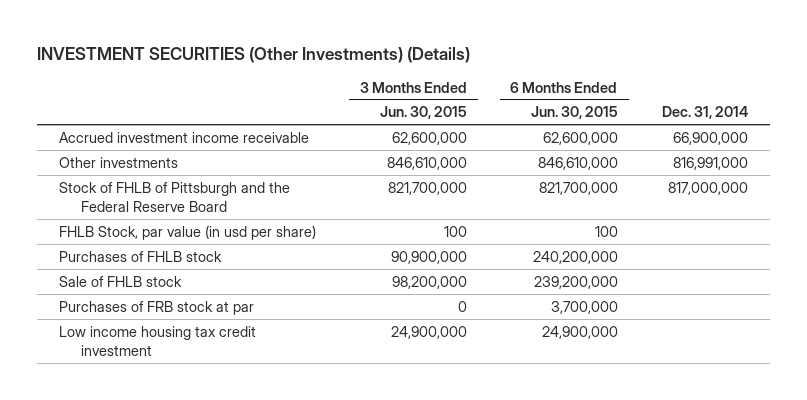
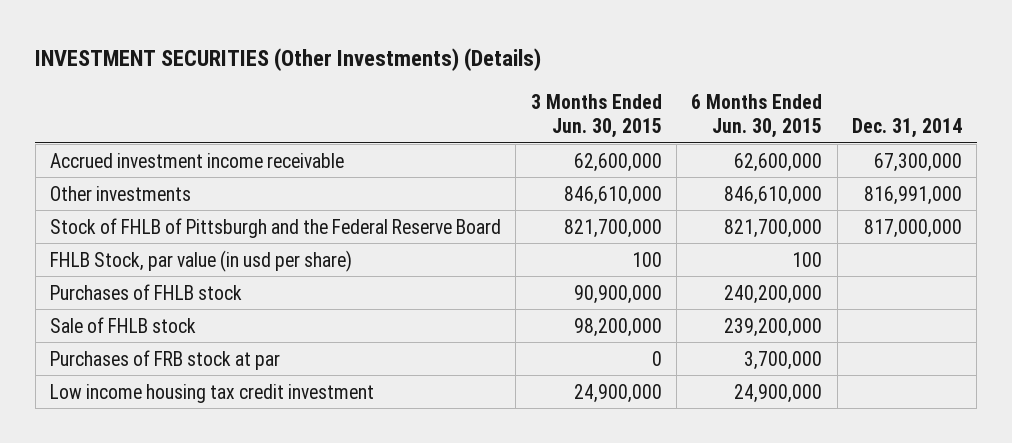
- Accrued investment income receivable | 62,600,000 | 62,600,000 | 66,900,000
+ Accrued investment income receivable | 62,600,000 | 62,600,000 | 67,300,000

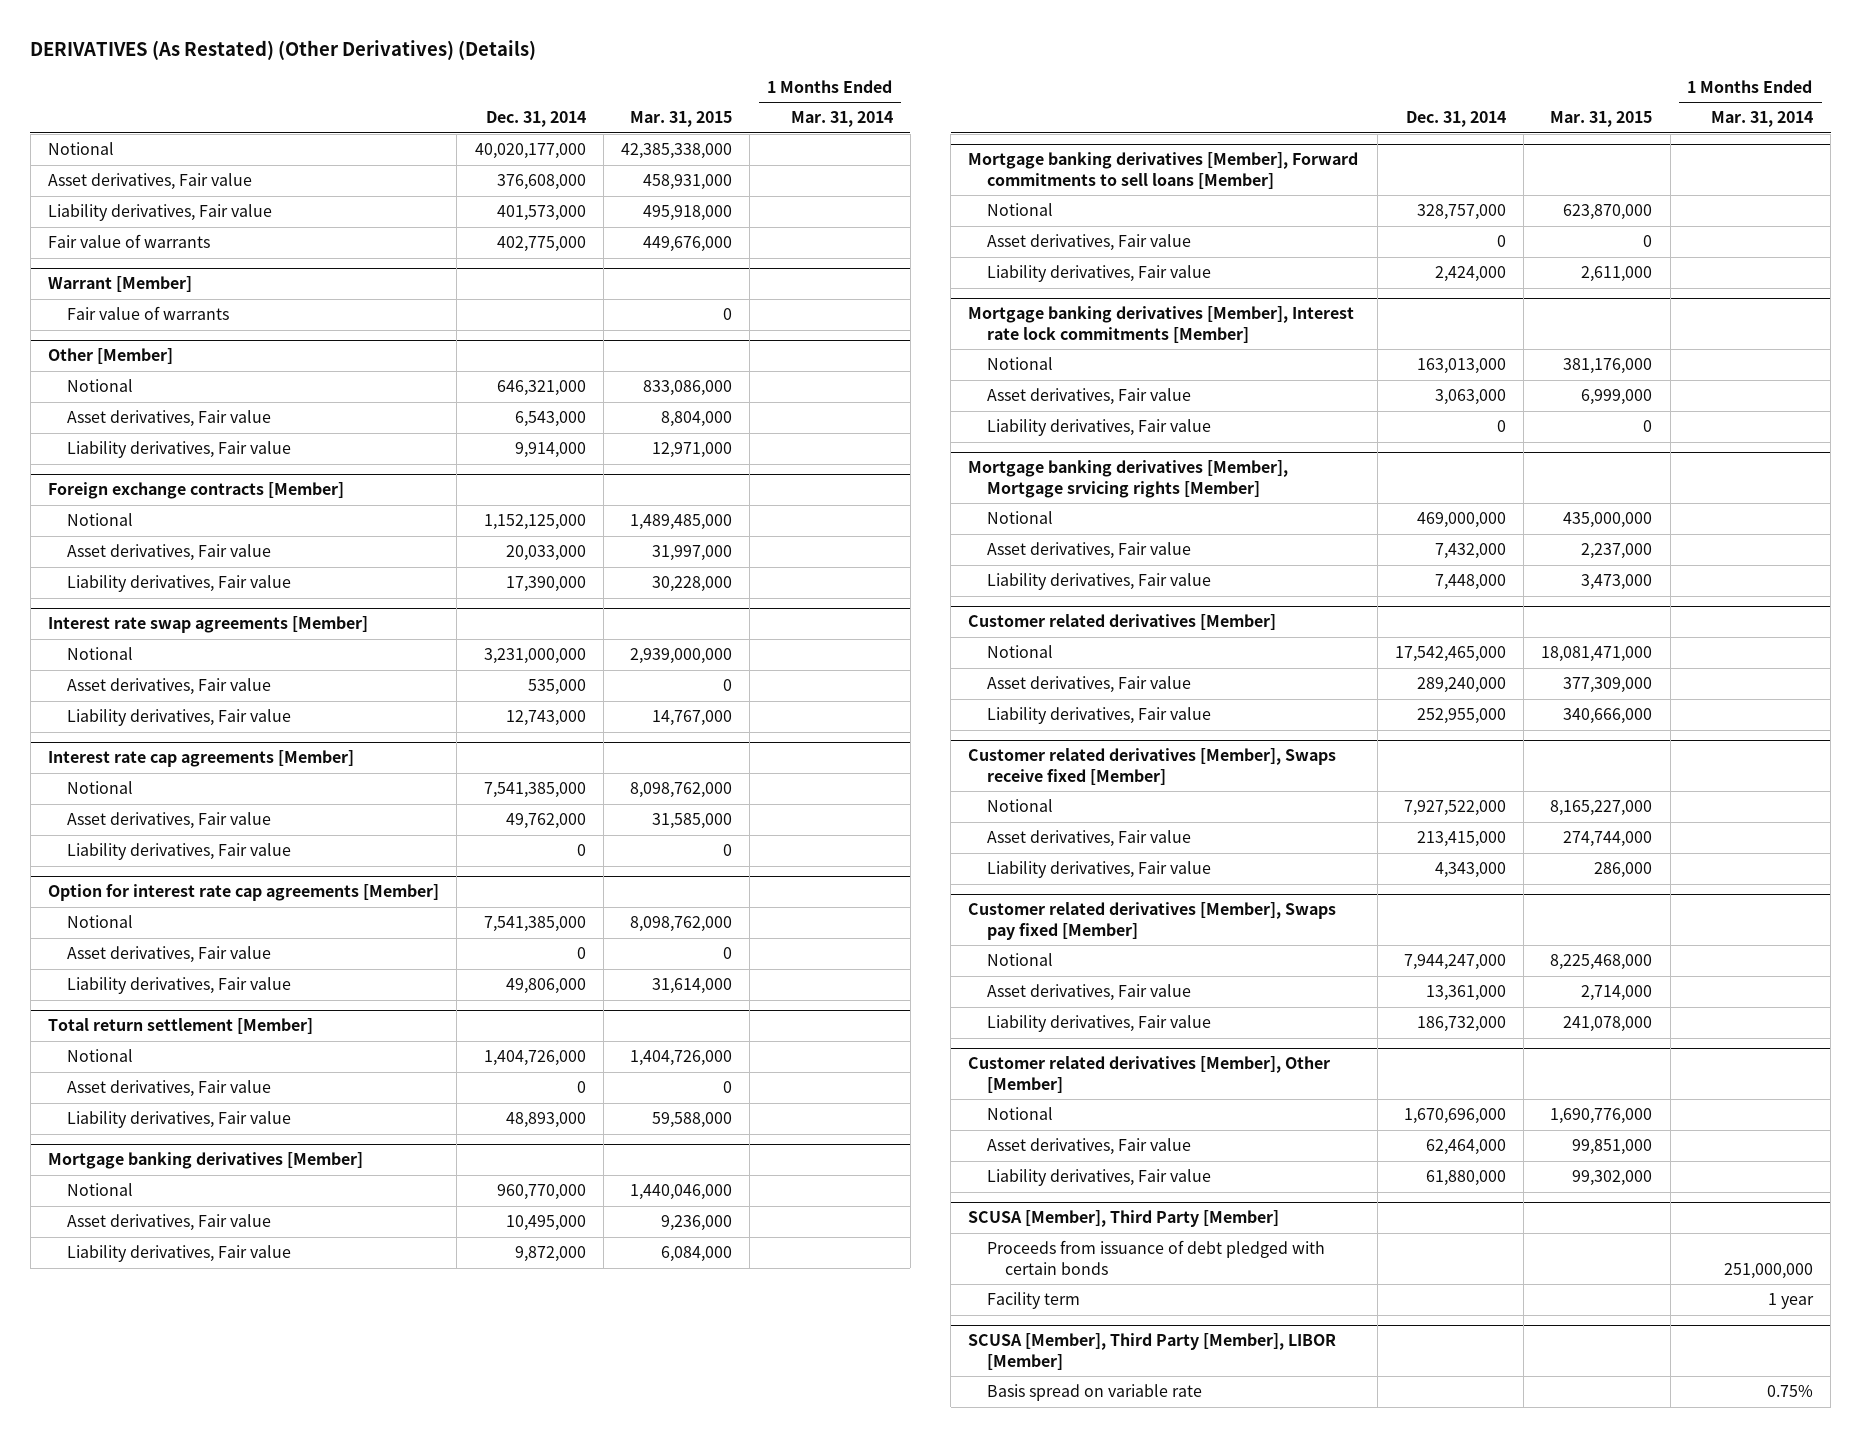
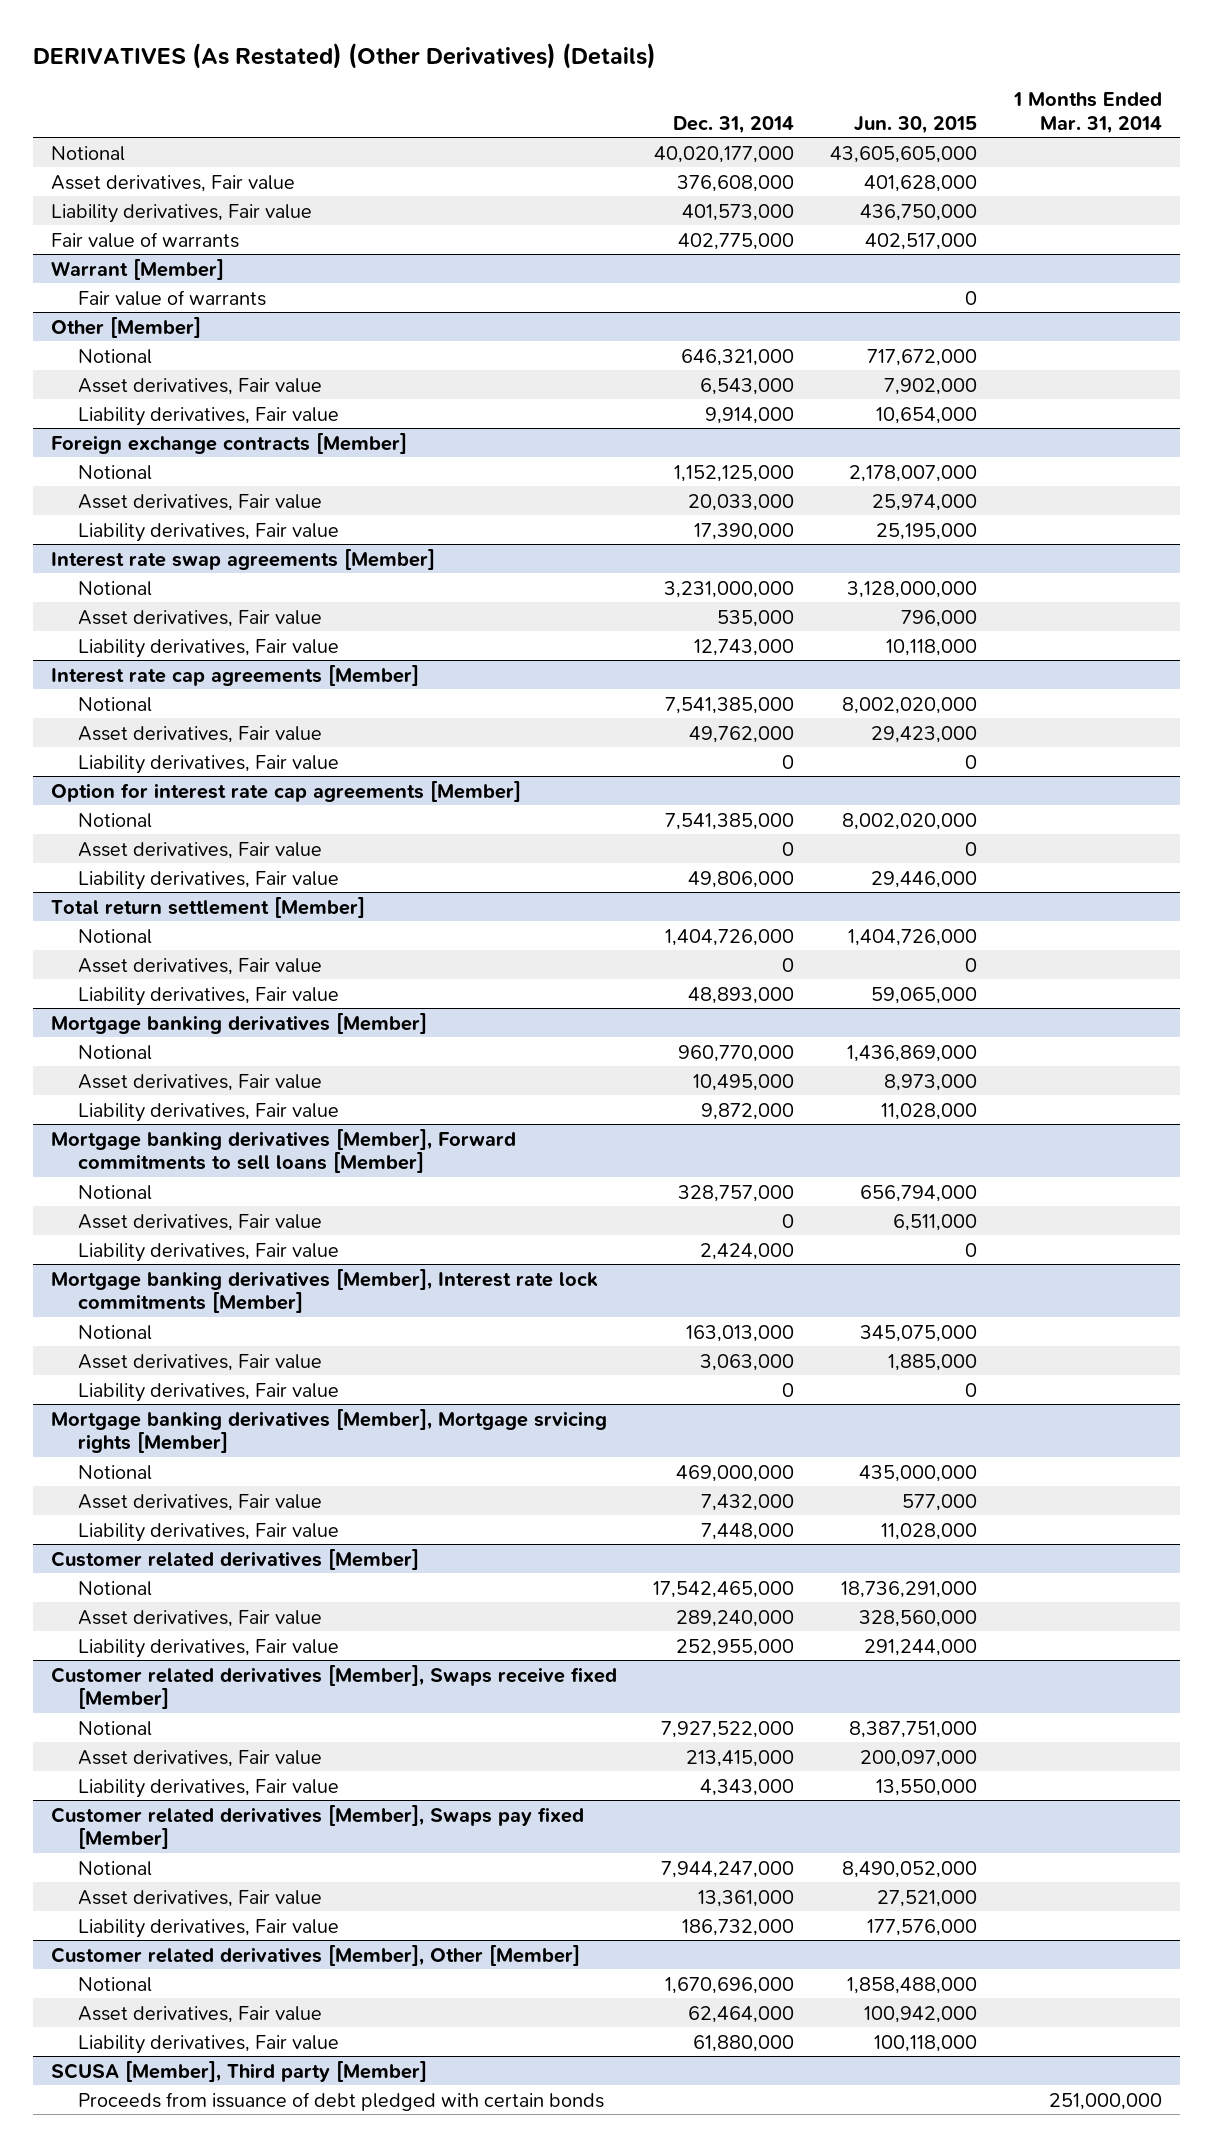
- | Dec. 31, 2014 | Mar. 31, 2015 | 1 Months Ended Mar. 31, 2014
+ | Dec. 31, 2014 | Jun. 30, 2015 | 1 Months Ended Mar. 31, 2014
- SCUSA [Member], Third Party [Member]
+ SCUSA [Member], Third party [Member]
- Facility term | | | 1 year
- SCUSA [Member], Third Party [Member], LIBOR [Member]
- Basis spread on variable rate | | | 0.75%

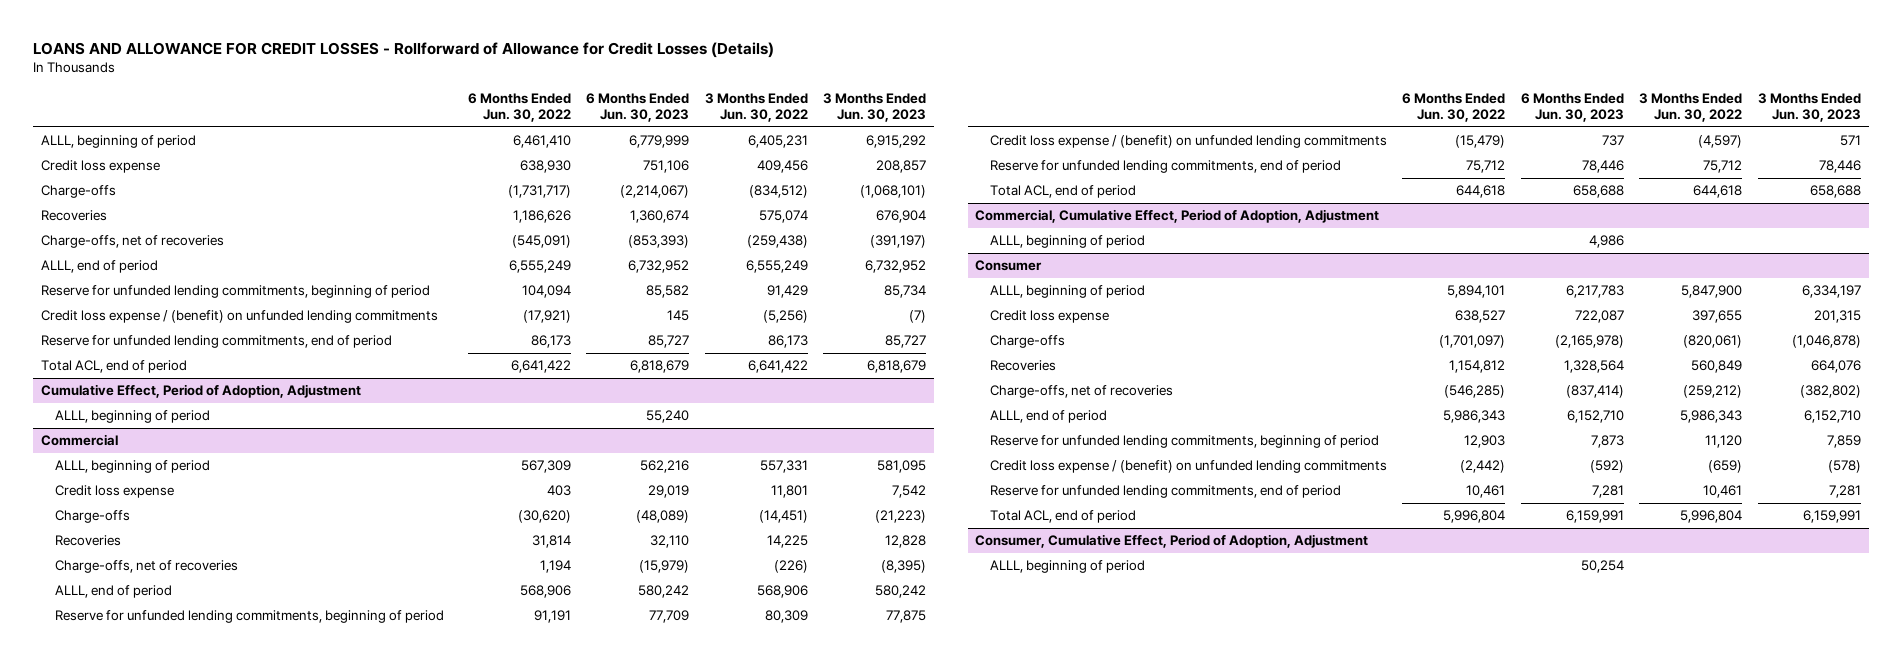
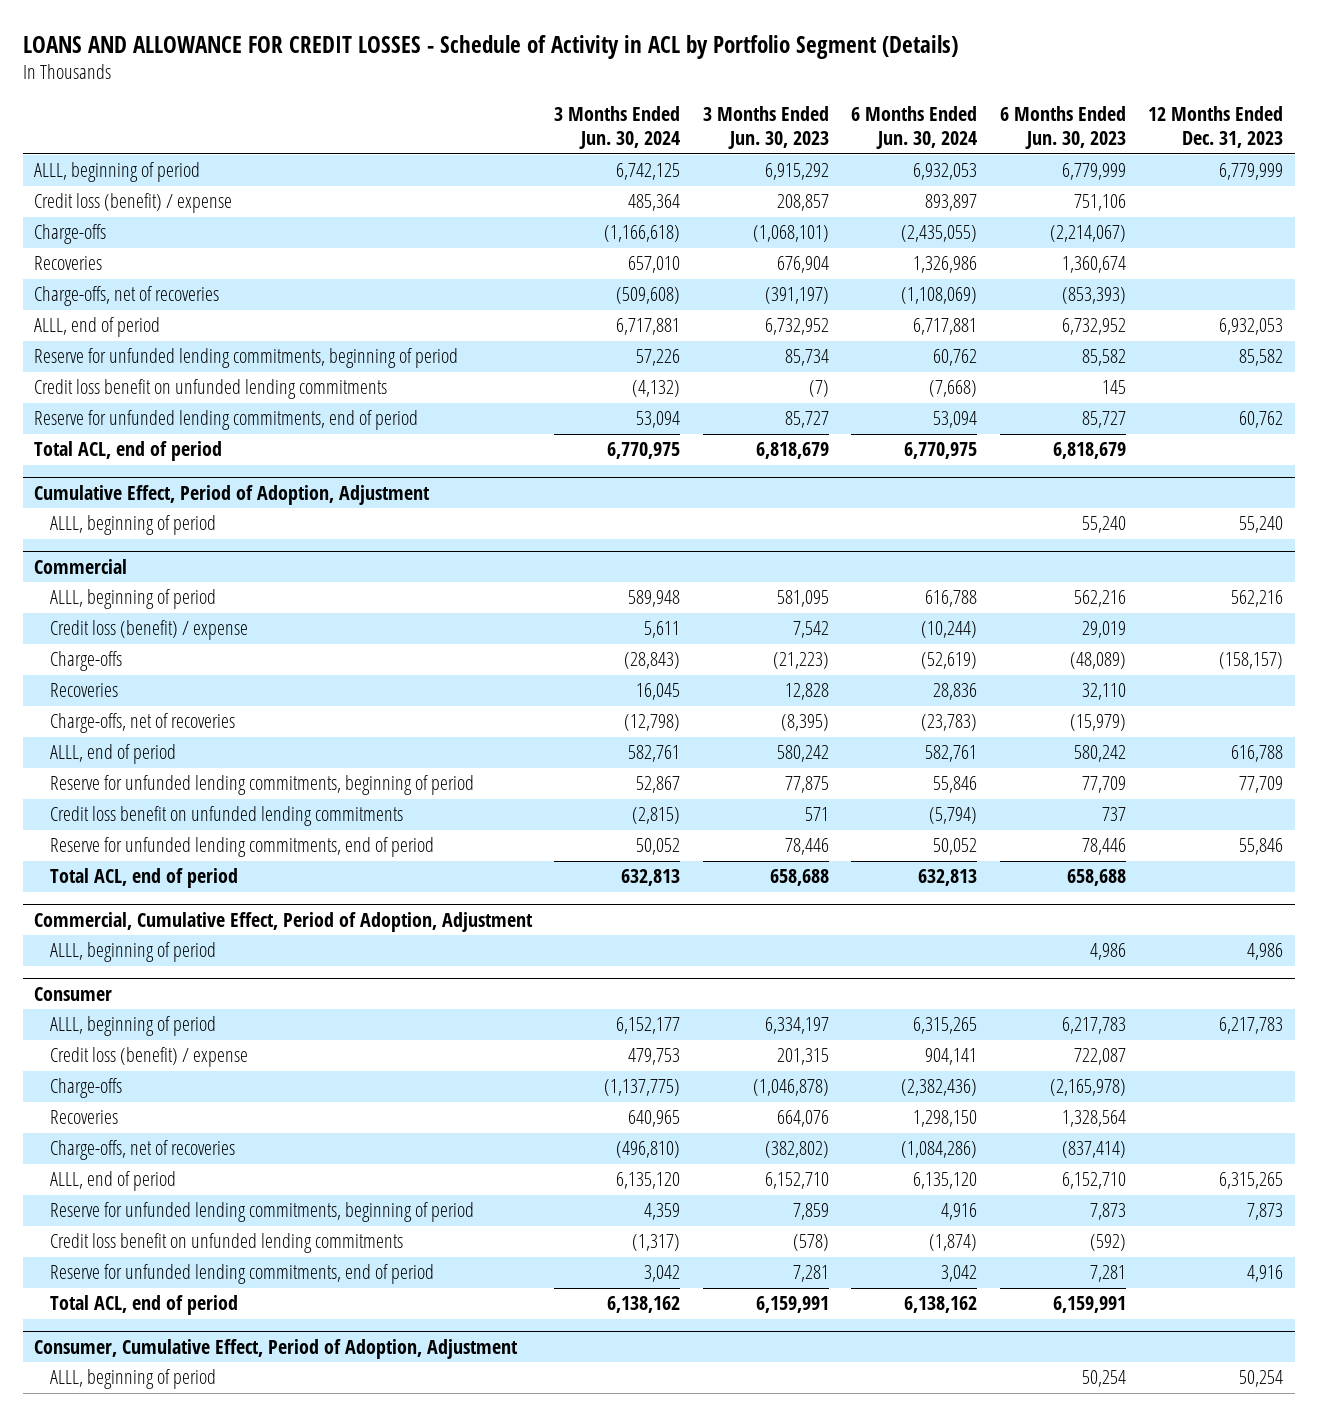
- LOANS AND ALLOWANCE FOR CREDIT LOSSES - Rollforward of Allowance for Credit Losses (Details)
+ LOANS AND ALLOWANCE FOR CREDIT LOSSES - Schedule of Activity in ACL by Portfolio Segment (Details)
- | 6 Months Ended Jun. 30, 2022 | 6 Months Ended Jun. 30, 2023 | 3 Months Ended Jun. 30, 2022 | 3 Months Ended Jun. 30, 2023
+ | 3 Months Ended Jun. 30, 2024 | 3 Months Ended Jun. 30, 2023 | 6 Months Ended Jun. 30, 2024 | 6 Months Ended Jun. 30, 2023 | 12 Months Ended Dec. 31, 2023
- Credit loss expense | 638,930 | 751,106 | 409,456 | 208,857
+ Credit loss (benefit) / expense | 485,364 | 208,857 | 893,897 | 751,106 |
- Credit loss expense / (benefit) on unfunded lending commitments | (17,921) | 145 | (5,256) | (7)
+ Credit loss benefit on unfunded lending commitments | (4,132) | (7) | (7,668) | 145 |
@ Commercial
- Credit loss expense | 403 | 29,019 | 11,801 | 7,542
+ Credit loss (benefit) / expense | 5,611 | 7,542 | (10,244) | 29,019 |
- Credit loss expense / (benefit) on unfunded lending commitments | (15,479) | 737 | (4,597) | 571
+ Credit loss benefit on unfunded lending commitments | (2,815) | 571 | (5,794) | 737 |
@ Consumer
- Credit loss expense | 638,527 | 722,087 | 397,655 | 201,315
+ Credit loss (benefit) / expense | 479,753 | 201,315 | 904,141 | 722,087 |
- Credit loss expense / (benefit) on unfunded lending commitments | (2,442) | (592) | (659) | (578)
+ Credit loss benefit on unfunded lending commitments | (1,317) | (578) | (1,874) | (592) |

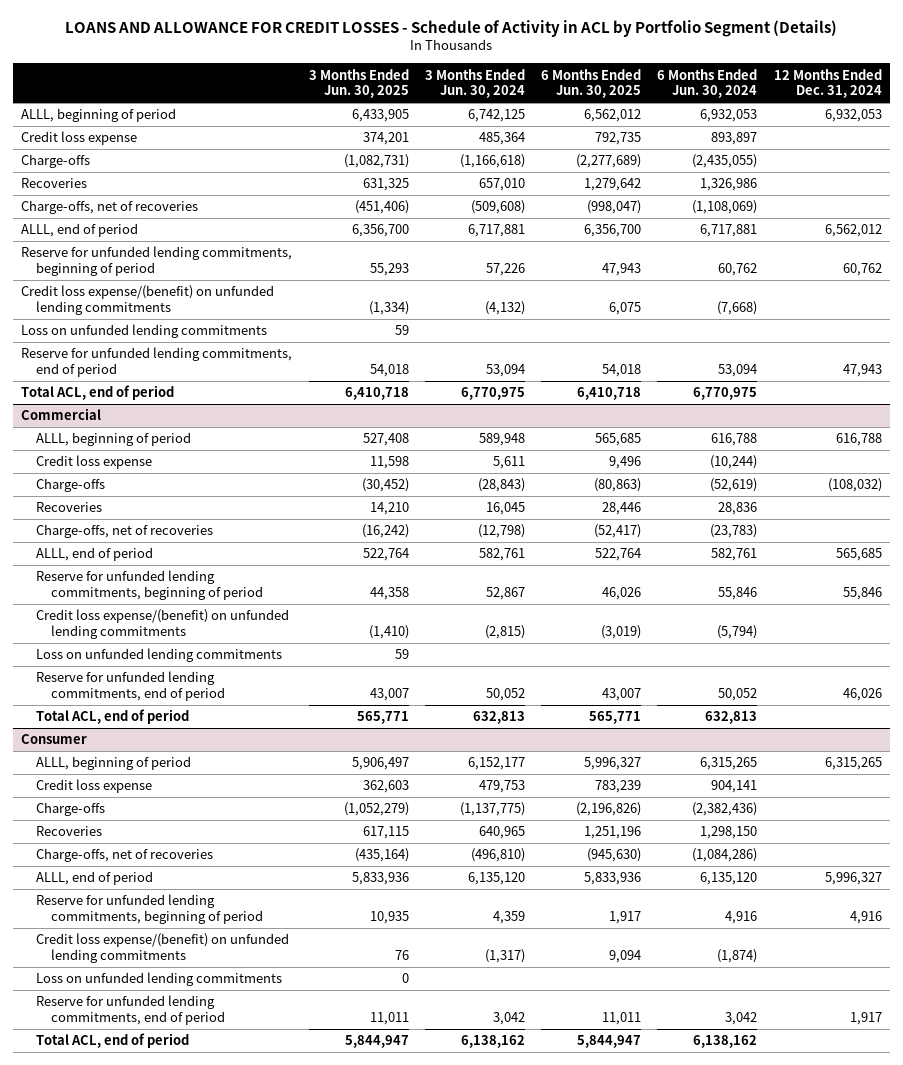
- | 3 Months Ended Jun. 30, 2024 | 3 Months Ended Jun. 30, 2023 | 6 Months Ended Jun. 30, 2024 | 6 Months Ended Jun. 30, 2023 | 12 Months Ended Dec. 31, 2023
+ | 3 Months Ended Jun. 30, 2025 | 3 Months Ended Jun. 30, 2024 | 6 Months Ended Jun. 30, 2025 | 6 Months Ended Jun. 30, 2024 | 12 Months Ended Dec. 31, 2024
- Credit loss (benefit) / expense | 485,364 | 208,857 | 893,897 | 751,106 |
+ Credit loss expense | 374,201 | 485,364 | 792,735 | 893,897 |
- Credit loss benefit on unfunded lending commitments | (4,132) | (7) | (7,668) | 145 |
+ Credit loss expense/(benefit) on unfunded lending commitments | (1,334) | (4,132) | 6,075 | (7,668) |
+ Loss on unfunded lending commitments | 59 | | | |
- Cumulative Effect, Period of Adoption, Adjustment
- ALLL, beginning of period | | | | 55,240 | 55,240
@ Commercial
- Credit loss (benefit) / expense | 5,611 | 7,542 | (10,244) | 29,019 |
+ Credit loss expense | 11,598 | 5,611 | 9,496 | (10,244) |
- Credit loss benefit on unfunded lending commitments | (2,815) | 571 | (5,794) | 737 |
+ Credit loss expense/(benefit) on unfunded lending commitments | (1,410) | (2,815) | (3,019) | (5,794) |
+ Loss on unfunded lending commitments | 59 | | | |
- Commercial, Cumulative Effect, Period of Adoption, Adjustment
- ALLL, beginning of period | | | | 4,986 | 4,986
@ Consumer
- Credit loss (benefit) / expense | 479,753 | 201,315 | 904,141 | 722,087 |
+ Credit loss expense | 362,603 | 479,753 | 783,239 | 904,141 |
- Credit loss benefit on unfunded lending commitments | (1,317) | (578) | (1,874) | (592) |
+ Credit loss expense/(benefit) on unfunded lending commitments | 76 | (1,317) | 9,094 | (1,874) |
+ Loss on unfunded lending commitments | 0 | | | |
- Consumer, Cumulative Effect, Period of Adoption, Adjustment
- ALLL, beginning of period | | | | 50,254 | 50,254

